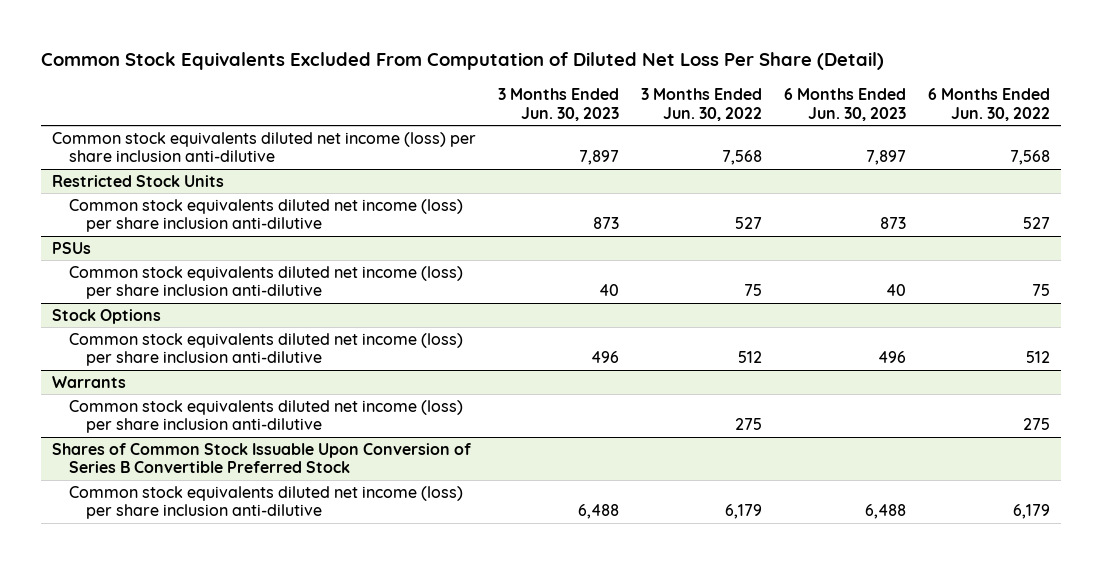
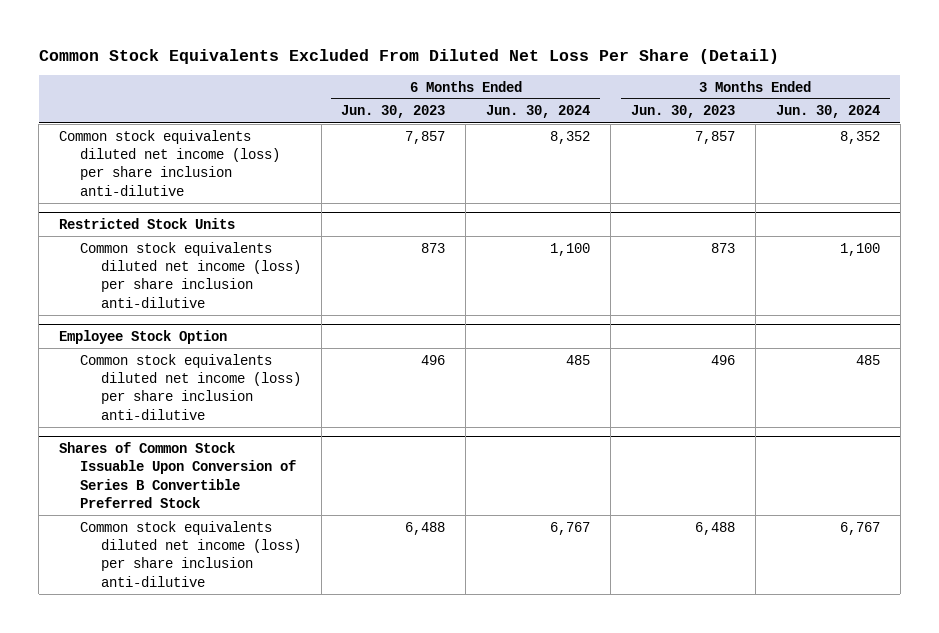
- Common Stock Equivalents Excluded From Computation of Diluted Net Loss Per Share (Detail)
+ Common Stock Equivalents Excluded From Diluted Net Loss Per Share (Detail)
- | 3 Months Ended Jun. 30, 2023 | 3 Months Ended Jun. 30, 2022 | 6 Months Ended Jun. 30, 2023 | 6 Months Ended Jun. 30, 2022
+ | 6 Months Ended Jun. 30, 2023 | 6 Months Ended Jun. 30, 2024 | 3 Months Ended Jun. 30, 2023 | 3 Months Ended Jun. 30, 2024
- Common stock equivalents diluted net income (loss) per share inclusion anti-dilutive | 7,897 | 7,568 | 7,897 | 7,568
+ Common stock equivalents diluted net income (loss) per share inclusion anti-dilutive | 7,857 | 8,352 | 7,857 | 8,352
- PSUs
- Common stock equivalents diluted net income (loss) per share inclusion anti-dilutive | 40 | 75 | 40 | 75
- Stock Options
+ Employee Stock Option
- Warrants
- Common stock equivalents diluted net income (loss) per share inclusion anti-dilutive | | 275 | | 275

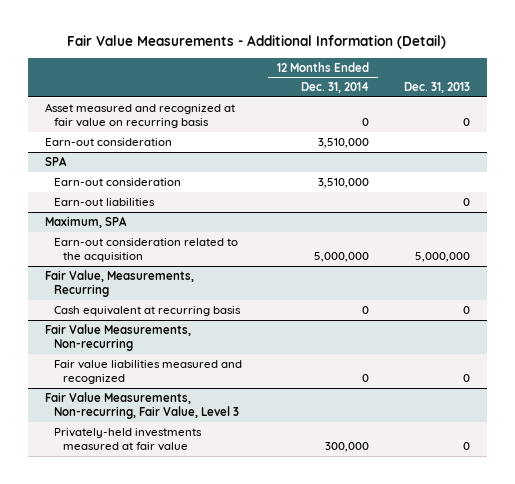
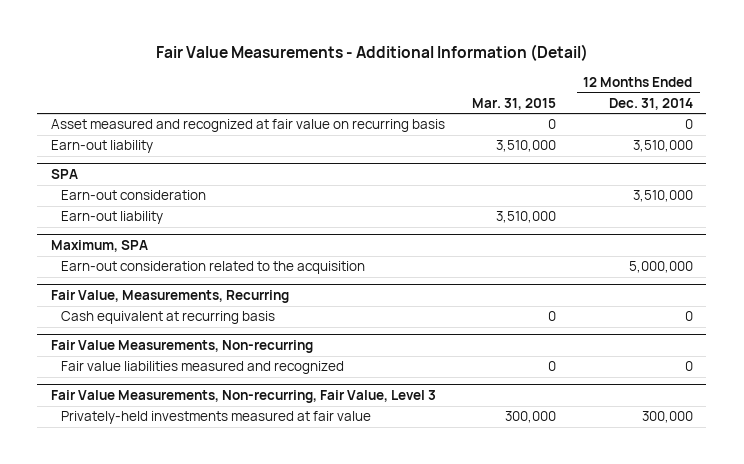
- | 12 Months Ended Dec. 31, 2014 | Dec. 31, 2013
+ | Mar. 31, 2015 | 12 Months Ended Dec. 31, 2014
- Earn-out consideration | 3,510,000 |
+ Earn-out liability | 3,510,000 | 3,510,000
@ SPA
- Earn-out liabilities | | 0
+ Earn-out liability | 3,510,000 |

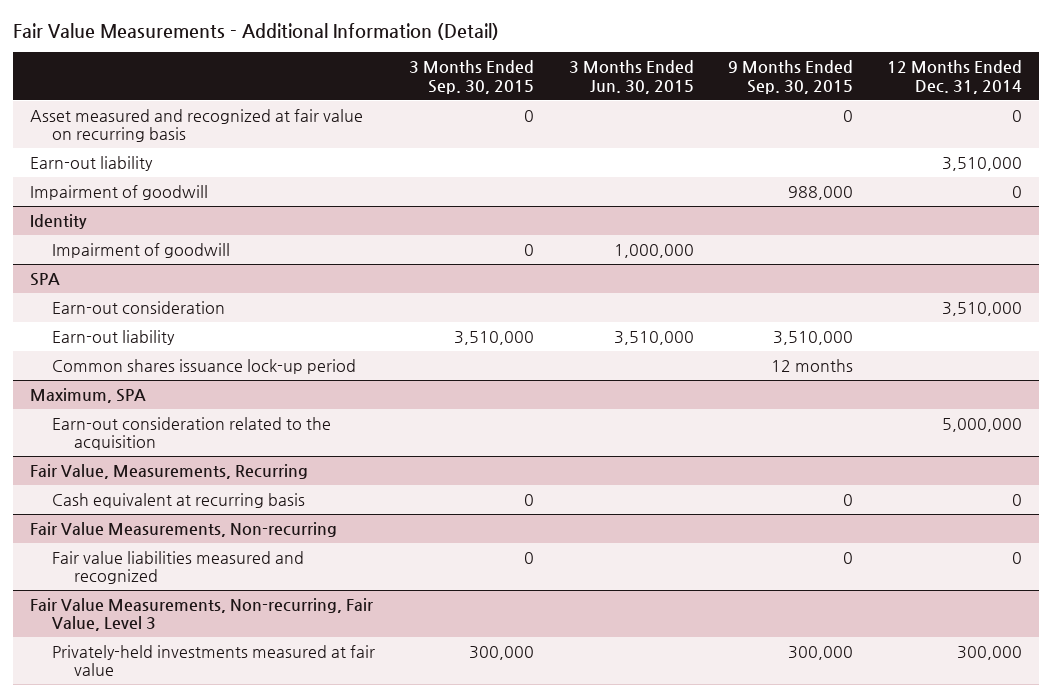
- | Mar. 31, 2015 | 12 Months Ended Dec. 31, 2014
+ | 3 Months Ended Sep. 30, 2015 | 3 Months Ended Jun. 30, 2015 | 9 Months Ended Sep. 30, 2015 | 12 Months Ended Dec. 31, 2014
+ Impairment of goodwill | | | 988,000 | 0
+ Identity
+ Impairment of goodwill | 0 | 1,000,000 | |
@ SPA
+ Common shares issuance lock-up period | | | 12 months |

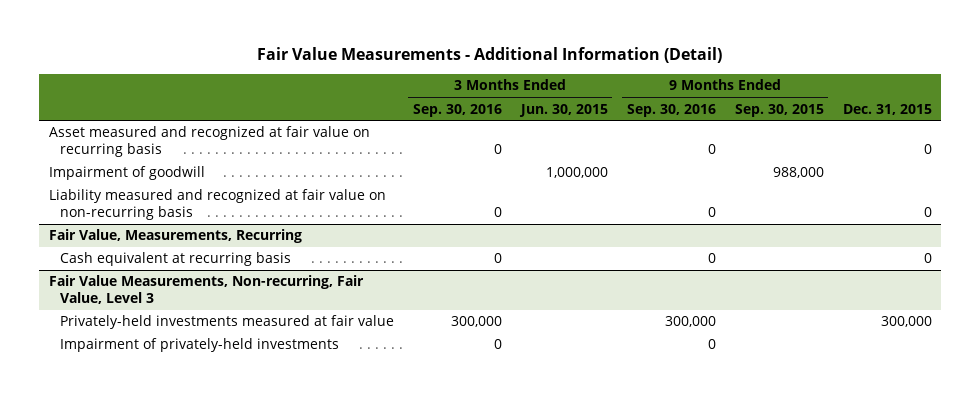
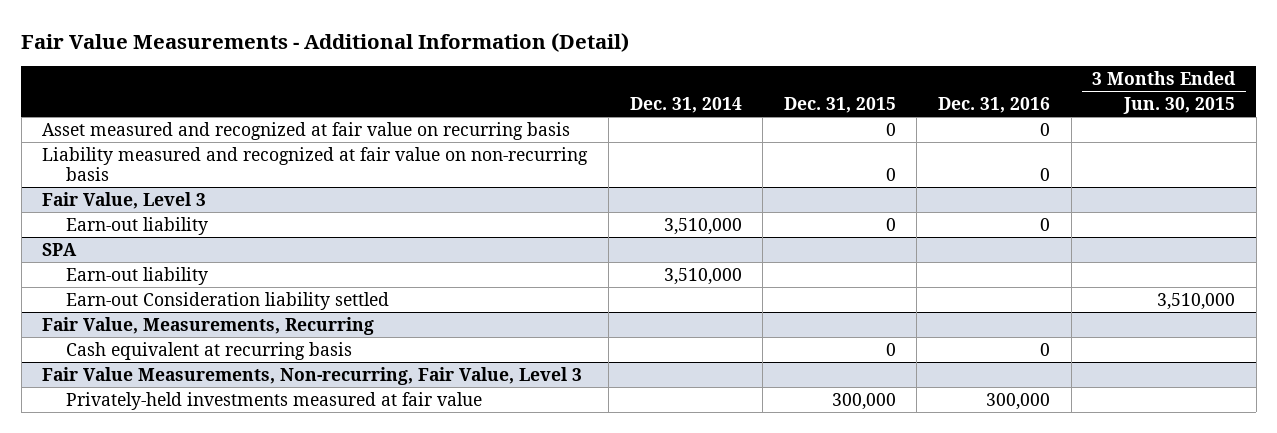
- | 3 Months Ended Sep. 30, 2016 | 3 Months Ended Jun. 30, 2015 | 9 Months Ended Sep. 30, 2016 | 9 Months Ended Sep. 30, 2015 | Dec. 31, 2015
+ | Dec. 31, 2014 | Dec. 31, 2015 | Dec. 31, 2016 | 3 Months Ended Jun. 30, 2015
- Impairment of goodwill | | 1,000,000 | | 988,000 |
+ Fair Value, Level 3
+ Earn-out liability | 3,510,000 | 0 | 0 |
+ SPA
+ Earn-out liability | 3,510,000 | | |
+ Earn-out Consideration liability settled | | | | 3,510,000
@ Fair Value Measurements, Non-recurring, Fair Value, Level 3
- Impairment of privately-held investments | 0 | | 0 | |

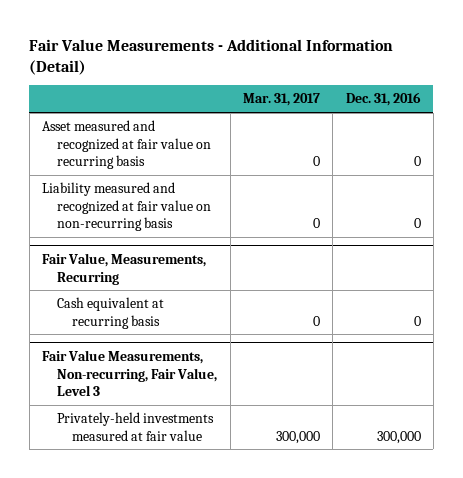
- | Dec. 31, 2014 | Dec. 31, 2015 | Dec. 31, 2016 | 3 Months Ended Jun. 30, 2015
+ | Mar. 31, 2017 | Dec. 31, 2016
- Fair Value, Level 3
- Earn-out liability | 3,510,000 | 0 | 0 |
- SPA
- Earn-out liability | 3,510,000 | | |
- Earn-out Consideration liability settled | | | | 3,510,000

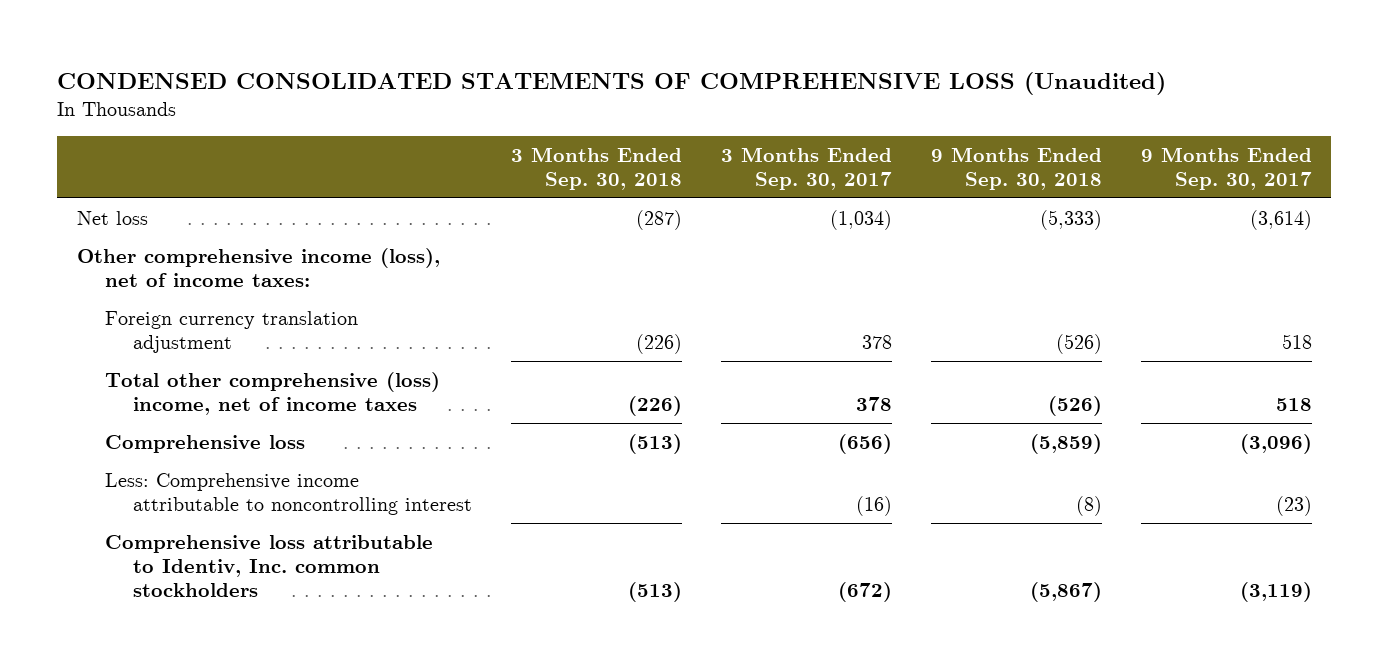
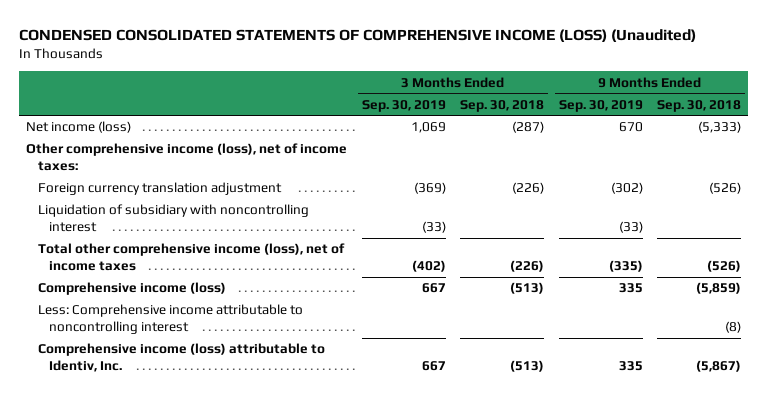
- CONDENSED CONSOLIDATED STATEMENTS OF COMPREHENSIVE LOSS (Unaudited)
+ CONDENSED CONSOLIDATED STATEMENTS OF COMPREHENSIVE INCOME (LOSS) (Unaudited)
- | 3 Months Ended Sep. 30, 2018 | 3 Months Ended Sep. 30, 2017 | 9 Months Ended Sep. 30, 2018 | 9 Months Ended Sep. 30, 2017
+ | 3 Months Ended Sep. 30, 2019 | 3 Months Ended Sep. 30, 2018 | 9 Months Ended Sep. 30, 2019 | 9 Months Ended Sep. 30, 2018
- Net loss | (287) | (1,034) | (5,333) | (3,614)
+ Net income (loss) | 1,069 | (287) | 670 | (5,333)
- Total other comprehensive (loss) income, net of income taxes | (226) | 378 | (526) | 518
- Comprehensive loss | (513) | (656) | (5,859) | (3,096)
+ Liquidation of subsidiary with noncontrolling interest | (33) | | (33) |
+ Total other comprehensive income (loss), net of income taxes | (402) | (226) | (335) | (526)
+ Comprehensive income (loss) | 667 | (513) | 335 | (5,859)
- Comprehensive loss attributable to Identiv, Inc. common stockholders | (513) | (672) | (5,867) | (3,119)
+ Comprehensive income (loss) attributable to Identiv, Inc. | 667 | (513) | 335 | (5,867)

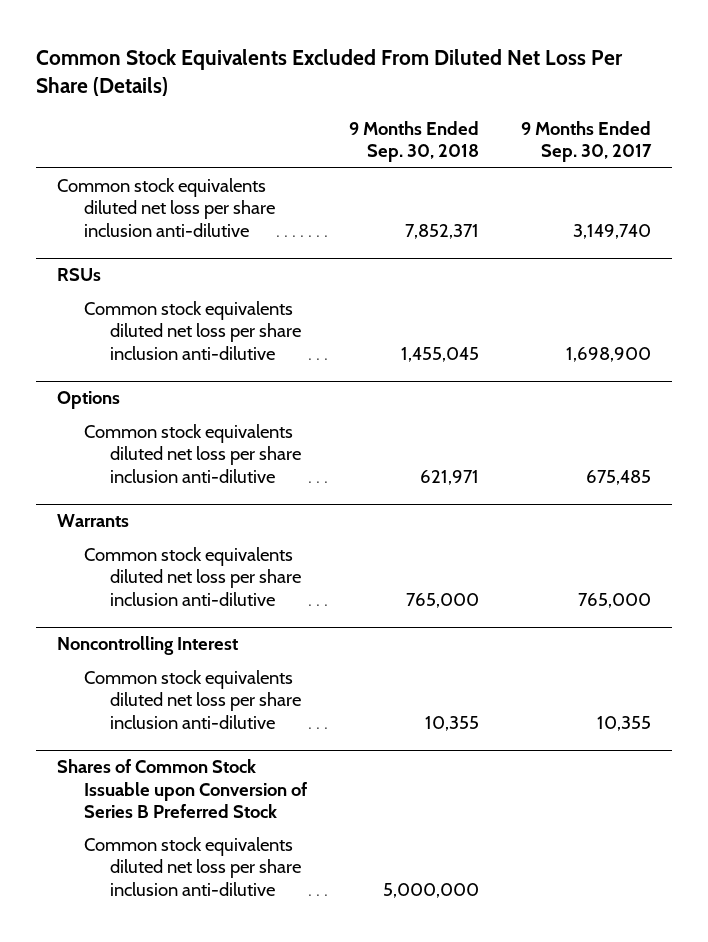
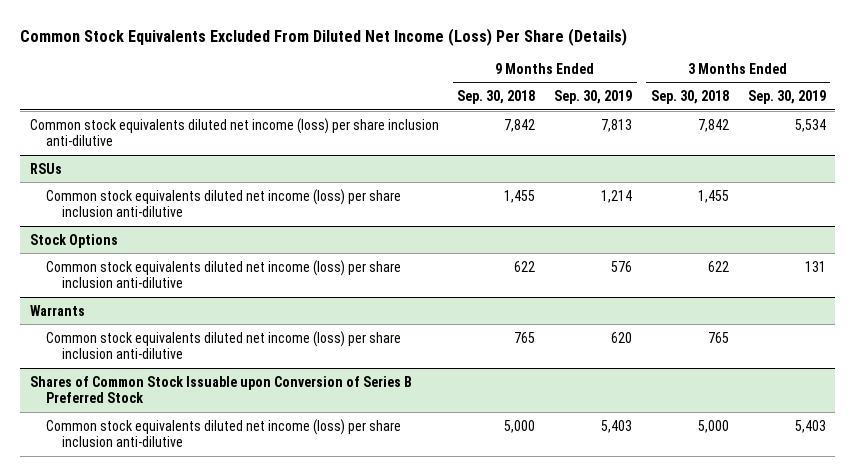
- Common Stock Equivalents Excluded From Diluted Net Loss Per Share (Details)
+ Common Stock Equivalents Excluded From Diluted Net Income (Loss) Per Share (Details)
- | 9 Months Ended Sep. 30, 2018 | 9 Months Ended Sep. 30, 2017
+ | 9 Months Ended Sep. 30, 2018 | 9 Months Ended Sep. 30, 2019 | 3 Months Ended Sep. 30, 2018 | 3 Months Ended Sep. 30, 2019
- Common stock equivalents diluted net loss per share inclusion anti-dilutive | 7,852,371 | 3,149,740
+ Common stock equivalents diluted net income (loss) per share inclusion anti-dilutive | 7,842 | 7,813 | 7,842 | 5,534
@ RSUs
- Common stock equivalents diluted net loss per share inclusion anti-dilutive | 1,455,045 | 1,698,900
- Options
- Common stock equivalents diluted net loss per share inclusion anti-dilutive | 621,971 | 675,485
@ RSUs
+ Common stock equivalents diluted net income (loss) per share inclusion anti-dilutive | 1,455 | 1,214 | 1,455 |
+ Stock Options
+ Common stock equivalents diluted net income (loss) per share inclusion anti-dilutive | 622 | 576 | 622 | 131
@ Warrants
- Common stock equivalents diluted net loss per share inclusion anti-dilutive | 765,000 | 765,000
- Noncontrolling Interest
- Common stock equivalents diluted net loss per share inclusion anti-dilutive | 10,355 | 10,355
@ Warrants
+ Common stock equivalents diluted net income (loss) per share inclusion anti-dilutive | 765 | 620 | 765 |
@ Shares of Common Stock Issuable upon Conversion of Series B Preferred Stock
- Common stock equivalents diluted net loss per share inclusion anti-dilutive | 5,000,000 |
+ Common stock equivalents diluted net income (loss) per share inclusion anti-dilutive | 5,000 | 5,403 | 5,000 | 5,403

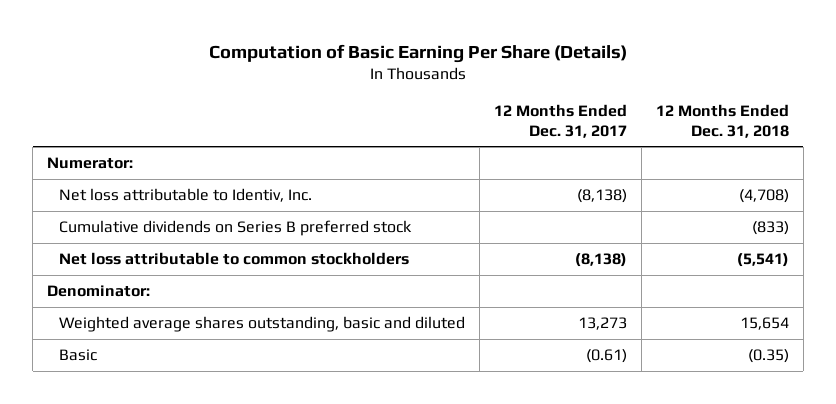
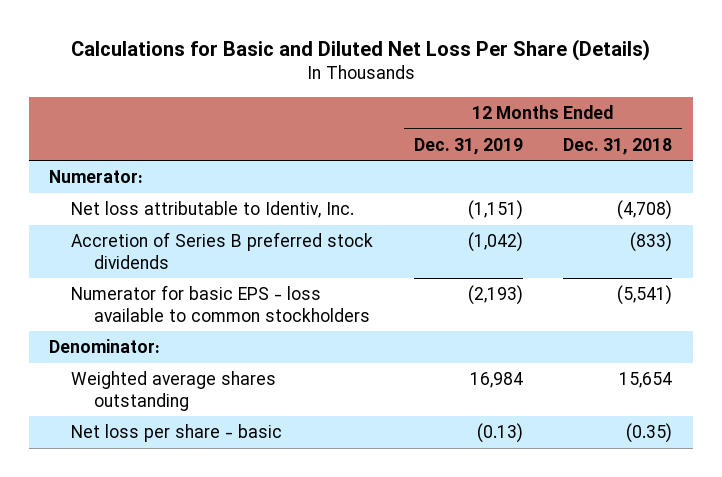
- Computation of Basic Earning Per Share (Details)
+ Calculations for Basic and Diluted Net Loss Per Share (Details)
- | 12 Months Ended Dec. 31, 2017 | 12 Months Ended Dec. 31, 2018
+ | 12 Months Ended Dec. 31, 2019 | 12 Months Ended Dec. 31, 2018
- Cumulative dividends on Series B preferred stock | | (833)
- Net loss attributable to common stockholders | (8,138) | (5,541)
+ Accretion of Series B preferred stock dividends | (1,042) | (833)
+ Numerator for basic EPS - loss available to common stockholders | (2,193) | (5,541)
- Weighted average shares outstanding, basic and diluted | 13,273 | 15,654
- Basic | (0.61) | (0.35)
+ Weighted average shares outstanding | 16,984 | 15,654
+ Net loss per share - basic | (0.13) | (0.35)

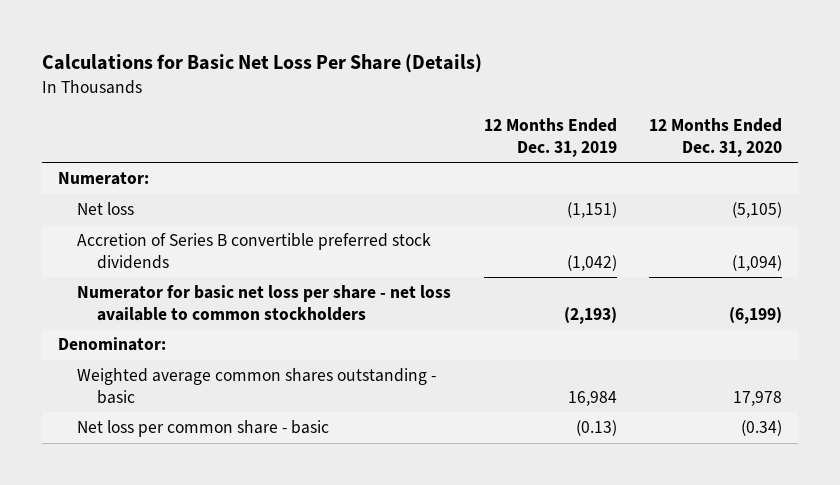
- Calculations for Basic and Diluted Net Loss Per Share (Details)
+ Calculations for Basic Net Loss Per Share (Details)
- | 12 Months Ended Dec. 31, 2019 | 12 Months Ended Dec. 31, 2018
+ | 12 Months Ended Dec. 31, 2019 | 12 Months Ended Dec. 31, 2020
- Net loss attributable to Identiv, Inc. | (1,151) | (4,708)
- Accretion of Series B preferred stock dividends | (1,042) | (833)
- Numerator for basic EPS - loss available to common stockholders | (2,193) | (5,541)
+ Net loss | (1,151) | (5,105)
+ Accretion of Series B convertible preferred stock dividends | (1,042) | (1,094)
+ Numerator for basic net loss per share - net loss available to common stockholders | (2,193) | (6,199)
- Weighted average shares outstanding | 16,984 | 15,654
- Net loss per share - basic | (0.13) | (0.35)
+ Weighted average common shares outstanding - basic | 16,984 | 17,978
+ Net loss per common share - basic | (0.13) | (0.34)

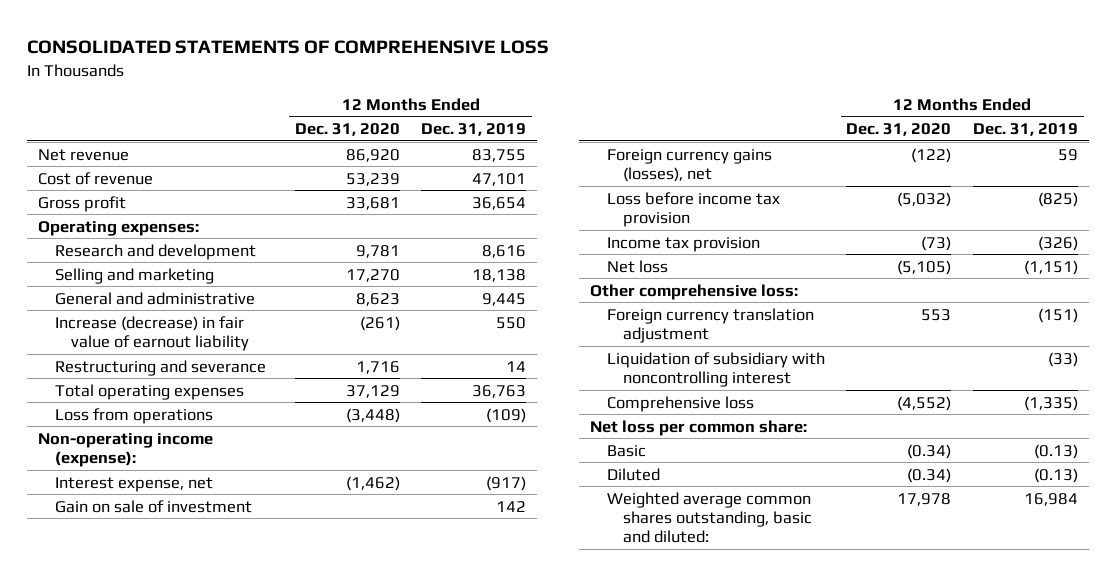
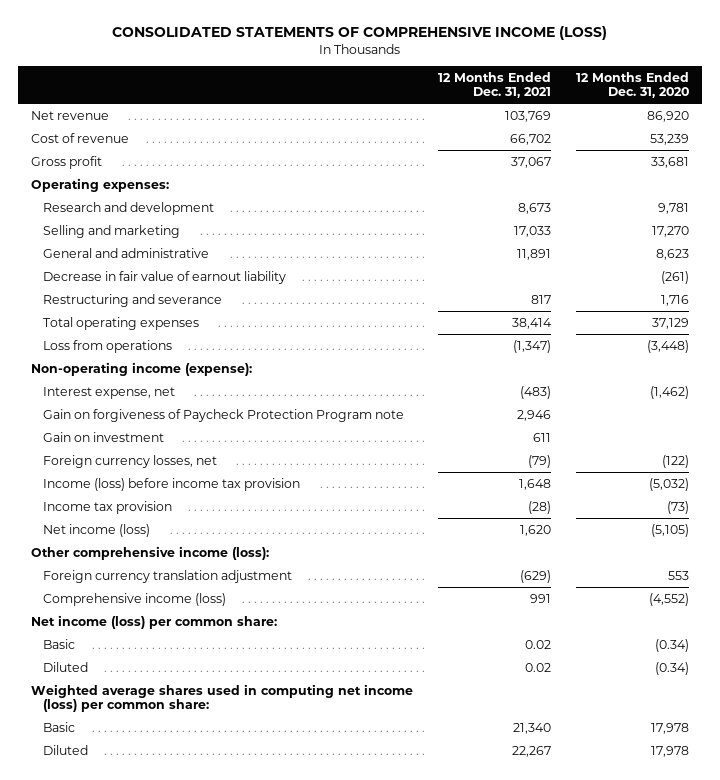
- CONSOLIDATED STATEMENTS OF COMPREHENSIVE LOSS
+ CONSOLIDATED STATEMENTS OF COMPREHENSIVE INCOME (LOSS)
- | 12 Months Ended Dec. 31, 2020 | 12 Months Ended Dec. 31, 2019
+ | 12 Months Ended Dec. 31, 2021 | 12 Months Ended Dec. 31, 2020
- Increase (decrease) in fair value of earnout liability | (261) | 550
+ Decrease in fair value of earnout liability | | (261)
- Gain on sale of investment | | 142
- Foreign currency gains (losses), net | (122) | 59
- Loss before income tax provision | (5,032) | (825)
+ Gain on forgiveness of Paycheck Protection Program note | 2,946 |
+ Gain on investment | 611 |
+ Foreign currency losses, net | (79) | (122)
+ Income (loss) before income tax provision | 1,648 | (5,032)
- Net loss | (5,105) | (1,151)
- Other comprehensive loss:
+ Net income (loss) | 1,620 | (5,105)
+ Other comprehensive income (loss):
- Liquidation of subsidiary with noncontrolling interest | | (33)
- Comprehensive loss | (4,552) | (1,335)
- Net loss per common share:
+ Comprehensive income (loss) | 991 | (4,552)
+ Net income (loss) per common share:
- Weighted average common shares outstanding, basic and diluted: | 17,978 | 16,984
+ Weighted average shares used in computing net income (loss) per common share:
+ Basic | 21,340 | 17,978
+ Diluted | 22,267 | 17,978

